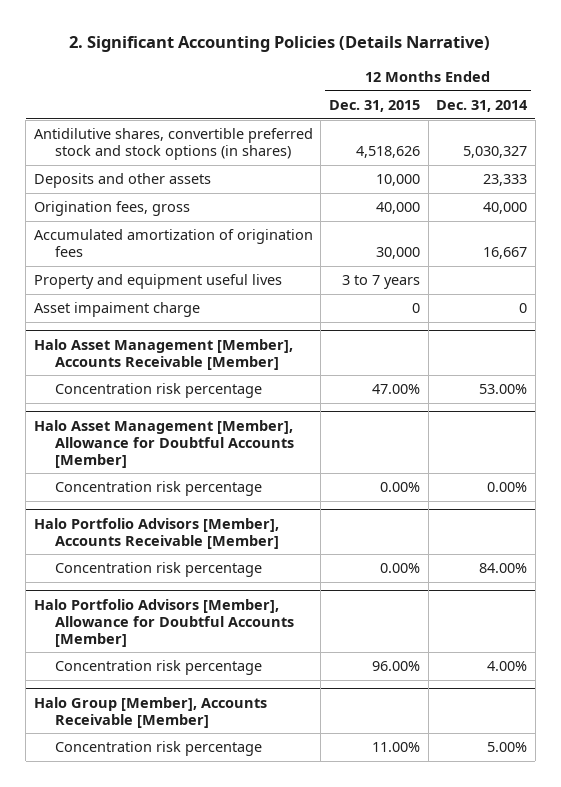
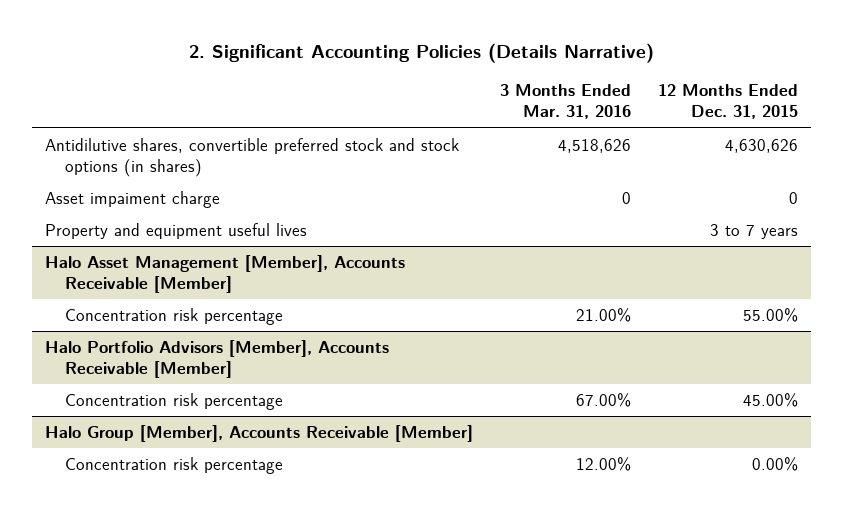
- | 12 Months Ended Dec. 31, 2015 | 12 Months Ended Dec. 31, 2014
+ | 3 Months Ended Mar. 31, 2016 | 12 Months Ended Dec. 31, 2015
- Antidilutive shares, convertible preferred stock and stock options (in shares) | 4,518,626 | 5,030,327
- Deposits and other assets | 10,000 | 23,333
- Origination fees, gross | 40,000 | 40,000
- Accumulated amortization of origination fees | 30,000 | 16,667
+ Antidilutive shares, convertible preferred stock and stock options (in shares) | 4,518,626 | 4,630,626
moved down: Property and equipment useful lives | | 3 to 7 years
@ Halo Asset Management [Member], Accounts Receivable [Member]
- Concentration risk percentage | 47.00% | 53.00%
- Halo Asset Management [Member], Allowance for Doubtful Accounts [Member]
- Concentration risk percentage | 0.00% | 0.00%
@ Halo Asset Management [Member], Accounts Receivable [Member]
+ Concentration risk percentage | 21.00% | 55.00%
@ Halo Portfolio Advisors [Member], Accounts Receivable [Member]
- Concentration risk percentage | 0.00% | 84.00%
- Halo Portfolio Advisors [Member], Allowance for Doubtful Accounts [Member]
- Concentration risk percentage | 96.00% | 4.00%
@ Halo Portfolio Advisors [Member], Accounts Receivable [Member]
+ Concentration risk percentage | 67.00% | 45.00%
@ Halo Group [Member], Accounts Receivable [Member]
- Concentration risk percentage | 11.00% | 5.00%
+ Concentration risk percentage | 12.00% | 0.00%

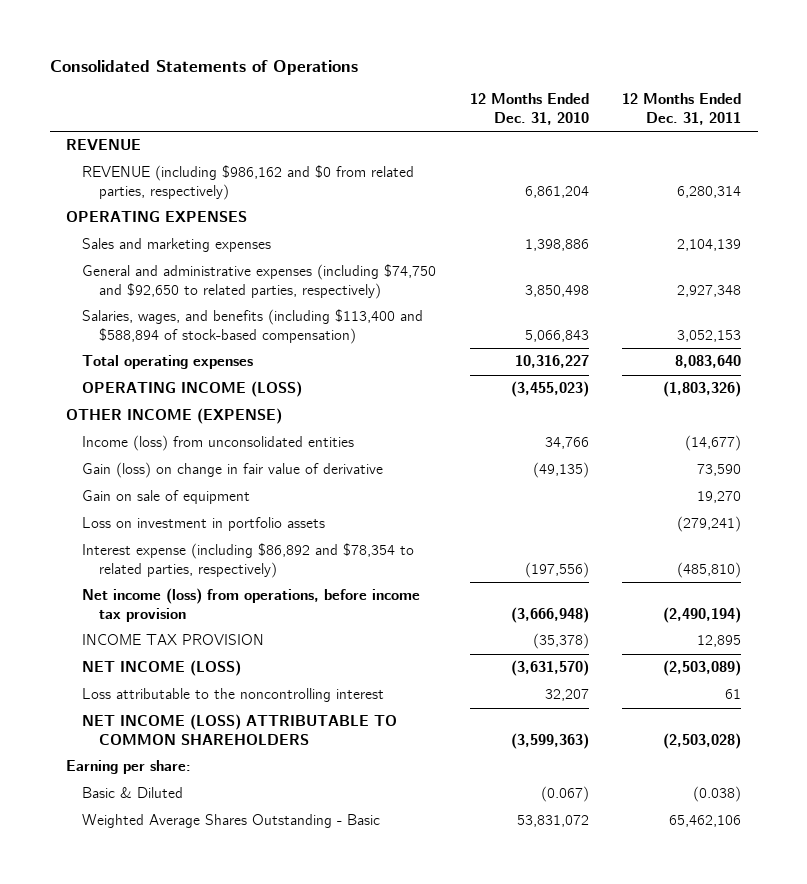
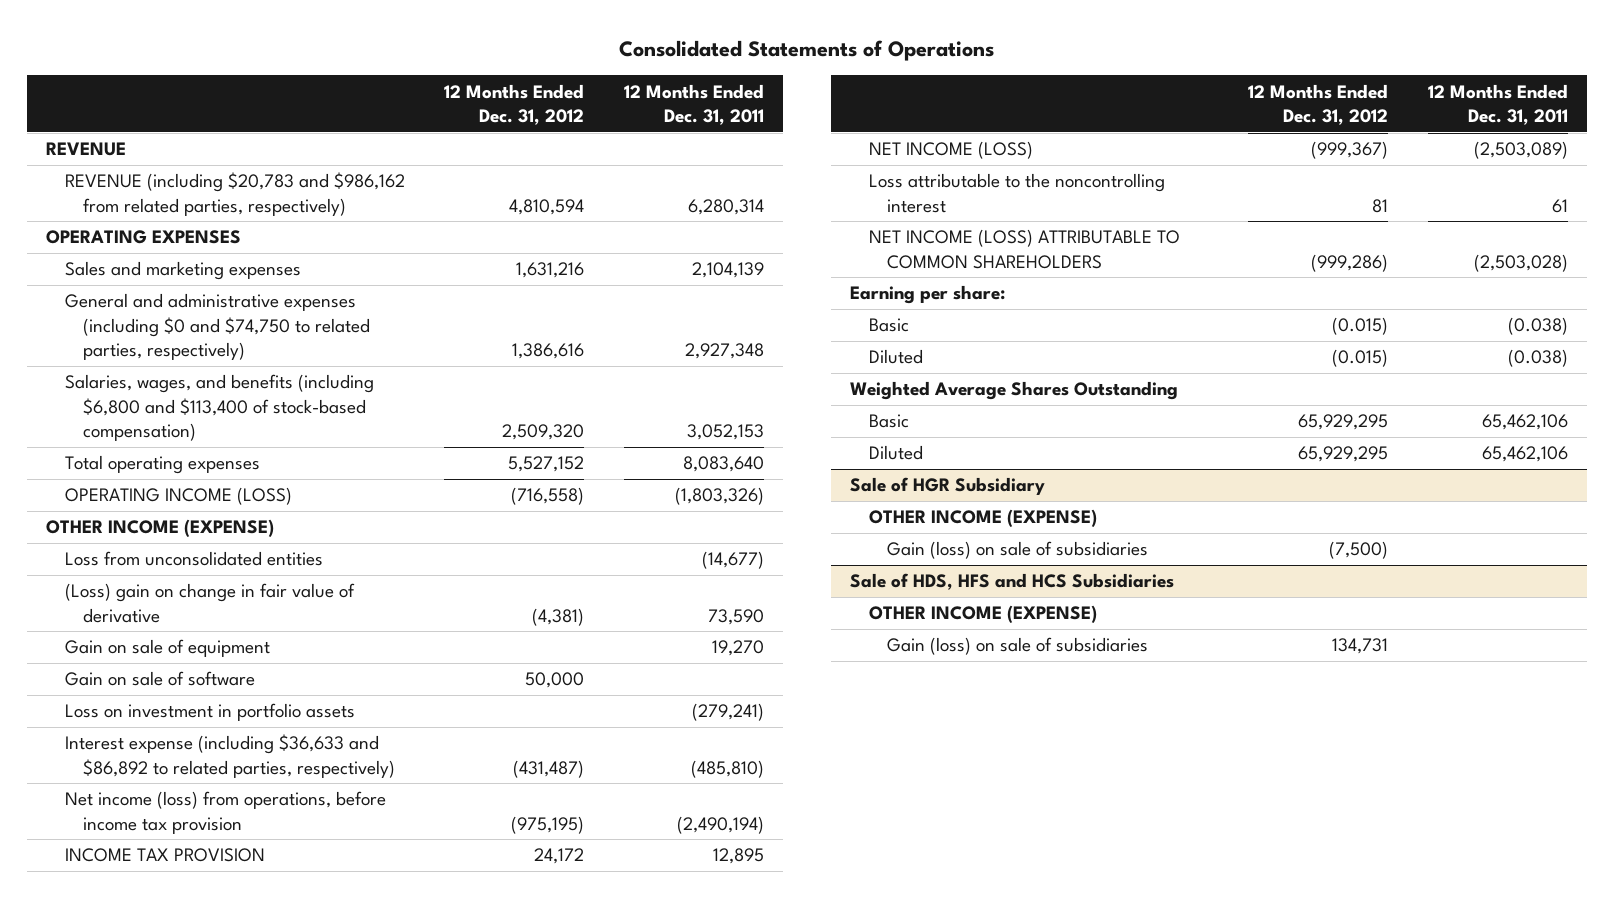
- | 12 Months Ended Dec. 31, 2010 | 12 Months Ended Dec. 31, 2011
+ | 12 Months Ended Dec. 31, 2012 | 12 Months Ended Dec. 31, 2011
- REVENUE (including $986,162 and $0 from related parties, respectively) | 6,861,204 | 6,280,314
+ REVENUE (including $20,783 and $986,162 from related parties, respectively) | 4,810,594 | 6,280,314
- General and administrative expenses (including $74,750 and $92,650 to related parties, respectively) | 3,850,498 | 2,927,348
- Salaries, wages, and benefits (including $113,400 and $588,894 of stock-based compensation) | 5,066,843 | 3,052,153
+ General and administrative expenses (including $0 and $74,750 to related parties, respectively) | 1,386,616 | 2,927,348
+ Salaries, wages, and benefits (including $6,800 and $113,400 of stock-based compensation) | 2,509,320 | 3,052,153
- Income (loss) from unconsolidated entities | 34,766 | (14,677)
- Gain (loss) on change in fair value of derivative | (49,135) | 73,590
+ Loss from unconsolidated entities | | (14,677)
+ (Loss) gain on change in fair value of derivative | (4,381) | 73,590
+ Gain on sale of software | 50,000 |
- Interest expense (including $86,892 and $78,354 to related parties, respectively) | (197,556) | (485,810)
+ Interest expense (including $36,633 and $86,892 to related parties, respectively) | (431,487) | (485,810)
- Basic & Diluted | (0.067) | (0.038)
- Weighted Average Shares Outstanding - Basic | 53,831,072 | 65,462,106
+ Basic | (0.015) | (0.038)
+ Diluted | (0.015) | (0.038)
+ Weighted Average Shares Outstanding
+ Basic | 65,929,295 | 65,462,106
+ Diluted | 65,929,295 | 65,462,106
+ Sale of HGR Subsidiary
+ OTHER INCOME (EXPENSE)
+ Gain (loss) on sale of subsidiaries | (7,500) |
+ Sale of HDS, HFS and HCS Subsidiaries
+ OTHER INCOME (EXPENSE)
+ Gain (loss) on sale of subsidiaries | 134,731 |

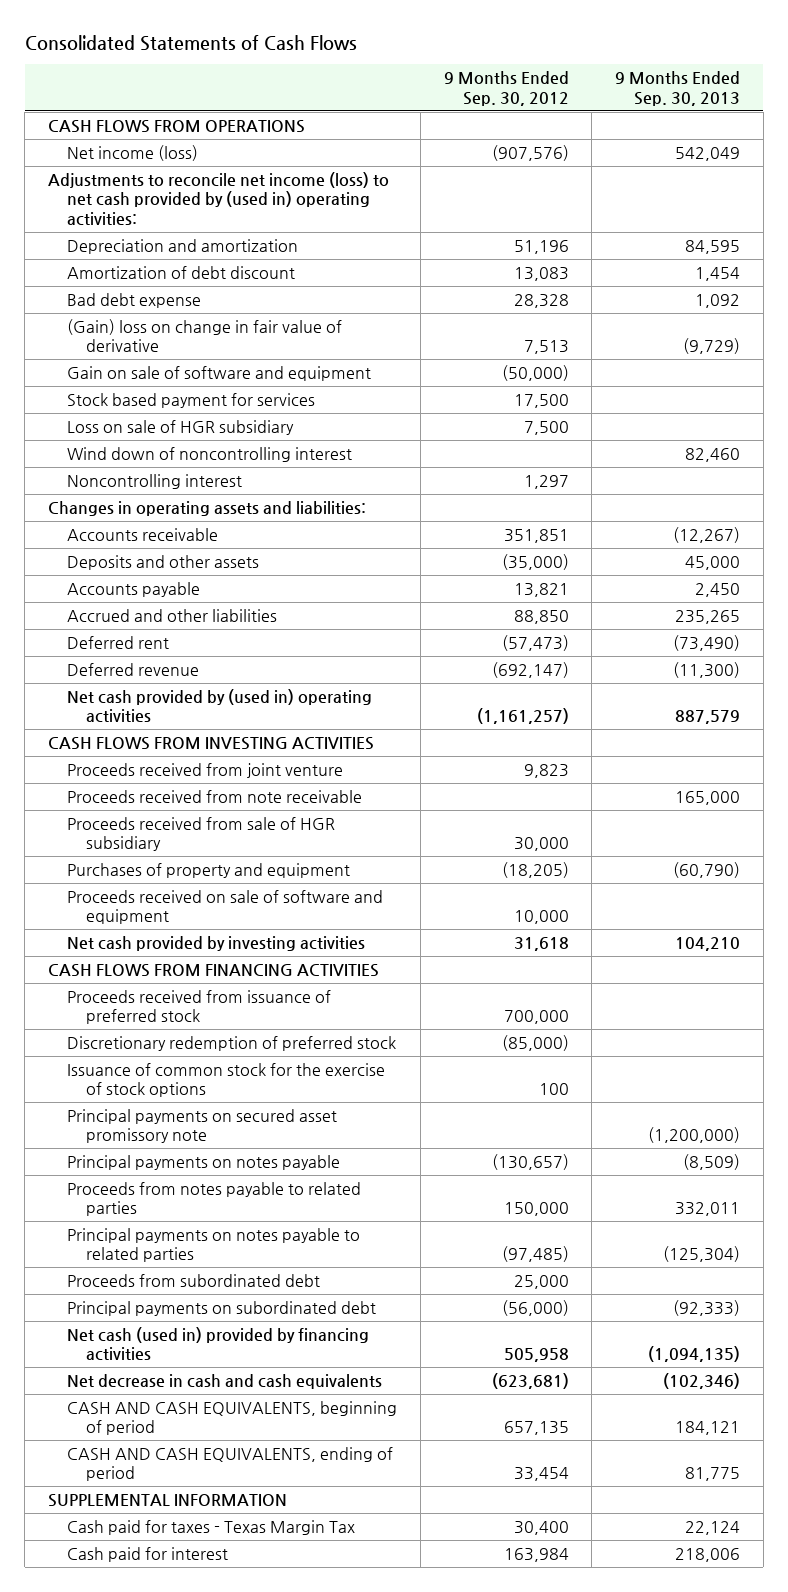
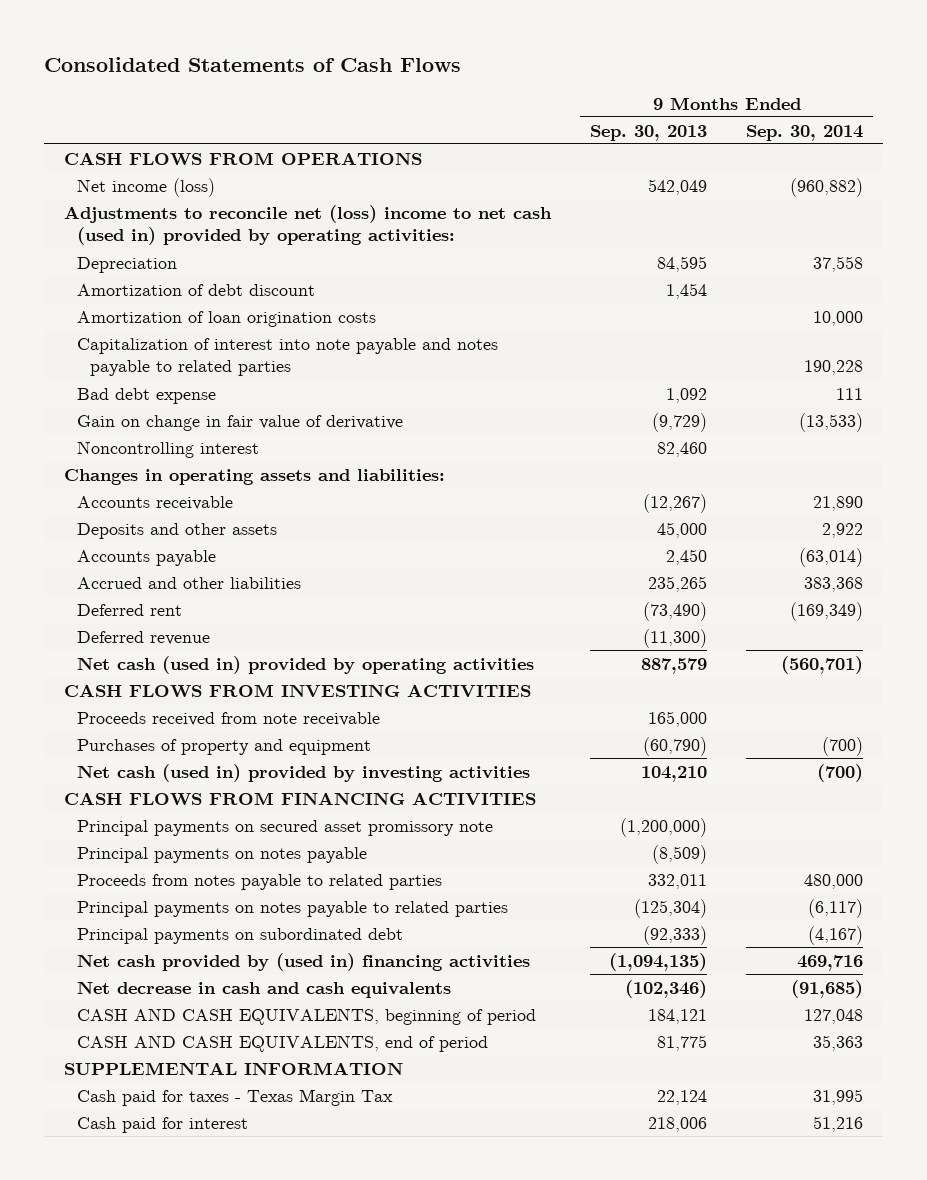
- | 9 Months Ended Sep. 30, 2012 | 9 Months Ended Sep. 30, 2013
+ | 9 Months Ended Sep. 30, 2013 | 9 Months Ended Sep. 30, 2014
- Adjustments to reconcile net income (loss) to net cash provided by (used in) operating activities:
- Depreciation and amortization | 51,196 | 84,595
+ Adjustments to reconcile net (loss) income to net cash (used in) provided by operating activities:
+ Depreciation | 84,595 | 37,558
+ Amortization of loan origination costs | | 10,000
+ Capitalization of interest into note payable and notes payable to related parties | | 190,228
- (Gain) loss on change in fair value of derivative | 7,513 | (9,729)
- Gain on sale of software and equipment | (50,000) |
- Stock based payment for services | 17,500 |
- Loss on sale of HGR subsidiary | 7,500 |
- Wind down of noncontrolling interest | | 82,460
- Noncontrolling interest | 1,297 |
+ Gain on change in fair value of derivative | (9,729) | (13,533)
+ Noncontrolling interest | 82,460 |
- Net cash provided by (used in) operating activities | (1,161,257) | 887,579
+ Net cash (used in) provided by operating activities | 887,579 | (560,701)
- Proceeds received from joint venture | 9,823 |
- Proceeds received from sale of HGR subsidiary | 30,000 |
- Proceeds received on sale of software and equipment | 10,000 |
- Net cash provided by investing activities | 31,618 | 104,210
+ Net cash (used in) provided by investing activities | 104,210 | (700)
- Proceeds received from issuance of preferred stock | 700,000 |
- Discretionary redemption of preferred stock | (85,000) |
- Issuance of common stock for the exercise of stock options | 100 |
- Proceeds from subordinated debt | 25,000 |
- Net cash (used in) provided by financing activities | 505,958 | (1,094,135)
+ Net cash provided by (used in) financing activities | (1,094,135) | 469,716
- CASH AND CASH EQUIVALENTS, ending of period | 33,454 | 81,775
+ CASH AND CASH EQUIVALENTS, end of period | 81,775 | 35,363

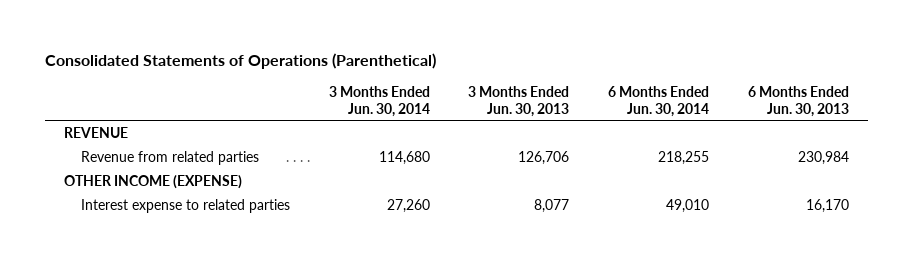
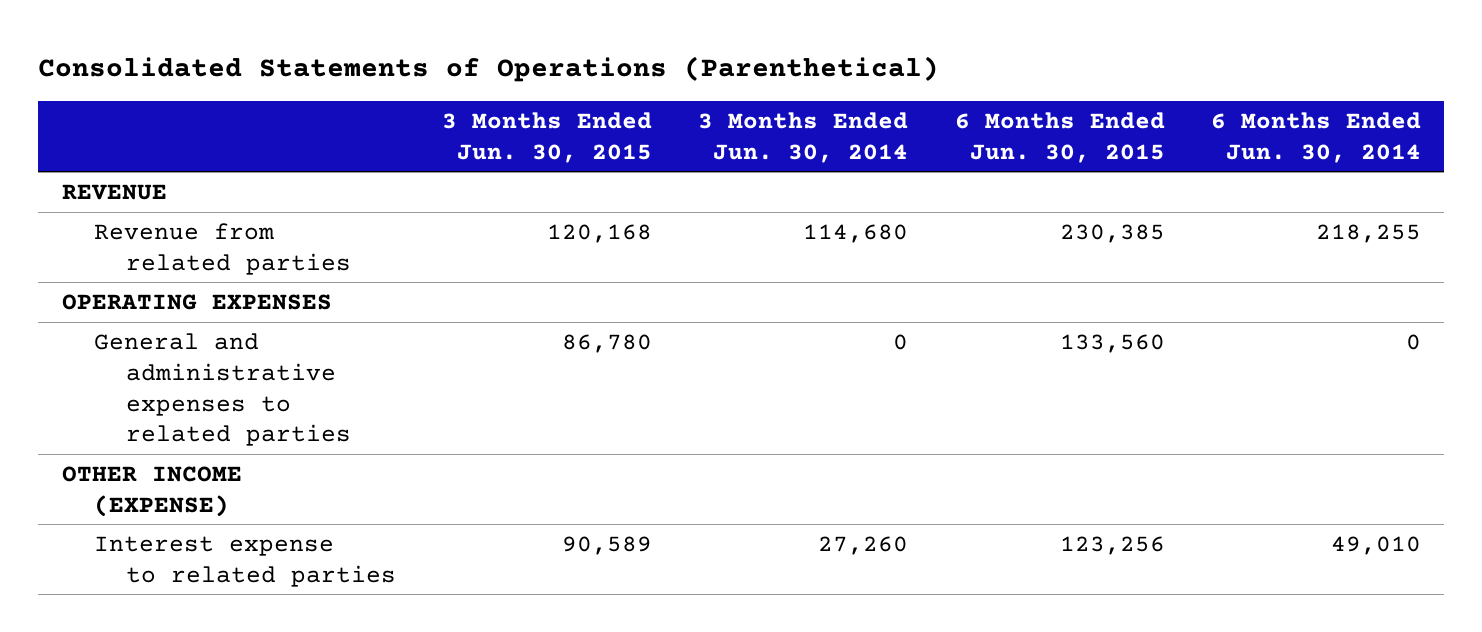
- | 3 Months Ended Jun. 30, 2014 | 3 Months Ended Jun. 30, 2013 | 6 Months Ended Jun. 30, 2014 | 6 Months Ended Jun. 30, 2013
+ | 3 Months Ended Jun. 30, 2015 | 3 Months Ended Jun. 30, 2014 | 6 Months Ended Jun. 30, 2015 | 6 Months Ended Jun. 30, 2014
+ OPERATING EXPENSES
+ General and administrative expenses to related parties | 86,780 | 0 | 133,560 | 0

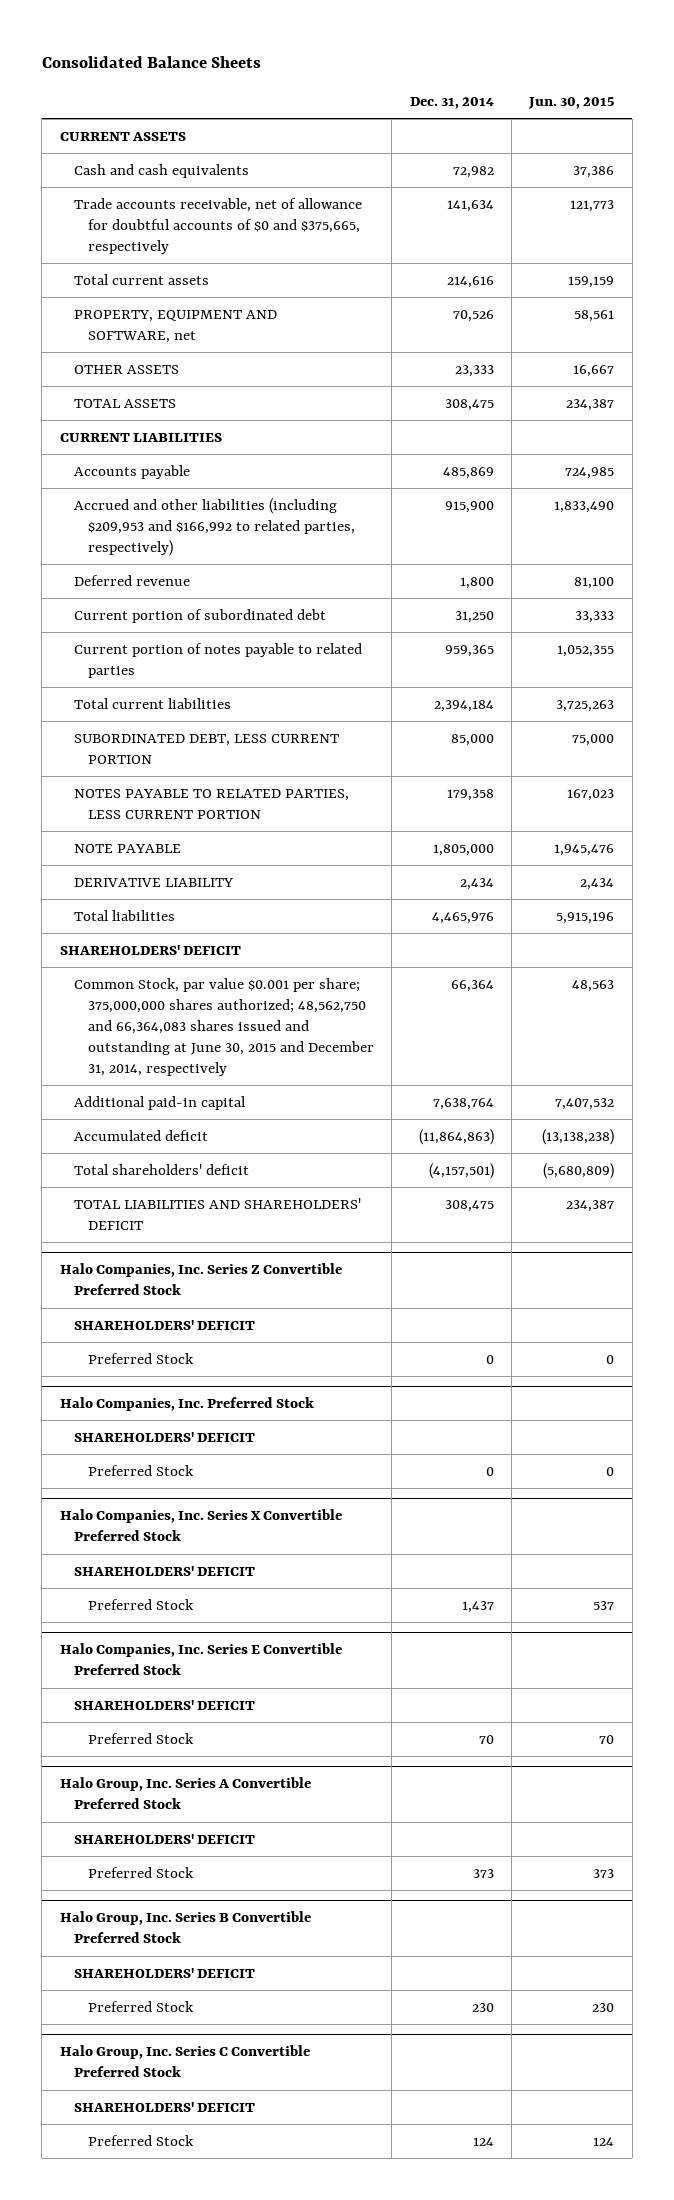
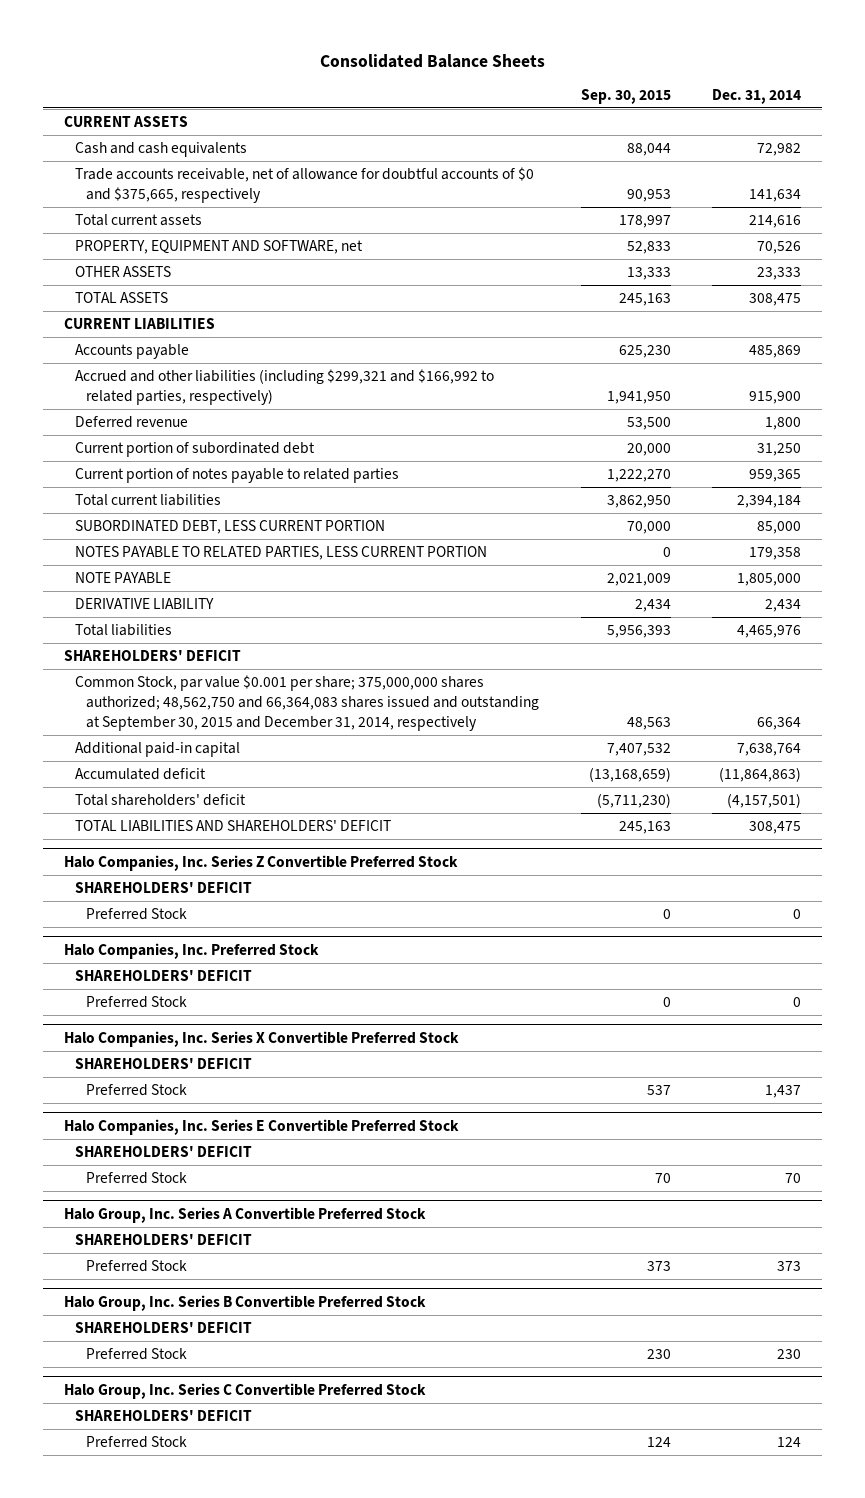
- | Dec. 31, 2014 | Jun. 30, 2015
+ | Sep. 30, 2015 | Dec. 31, 2014
- Accrued and other liabilities (including $209,953 and $166,992 to related parties, respectively) | 915,900 | 1,833,490
+ Accrued and other liabilities (including $299,321 and $166,992 to related parties, respectively) | 1,941,950 | 915,900
- Common Stock, par value $0.001 per share; 375,000,000 shares authorized; 48,562,750 and 66,364,083 shares issued and outstanding at June 30, 2015 and December 31, 2014, respectively | 66,364 | 48,563
+ Common Stock, par value $0.001 per share; 375,000,000 shares authorized; 48,562,750 and 66,364,083 shares issued and outstanding at September 30, 2015 and December 31, 2014, respectively | 48,563 | 66,364

